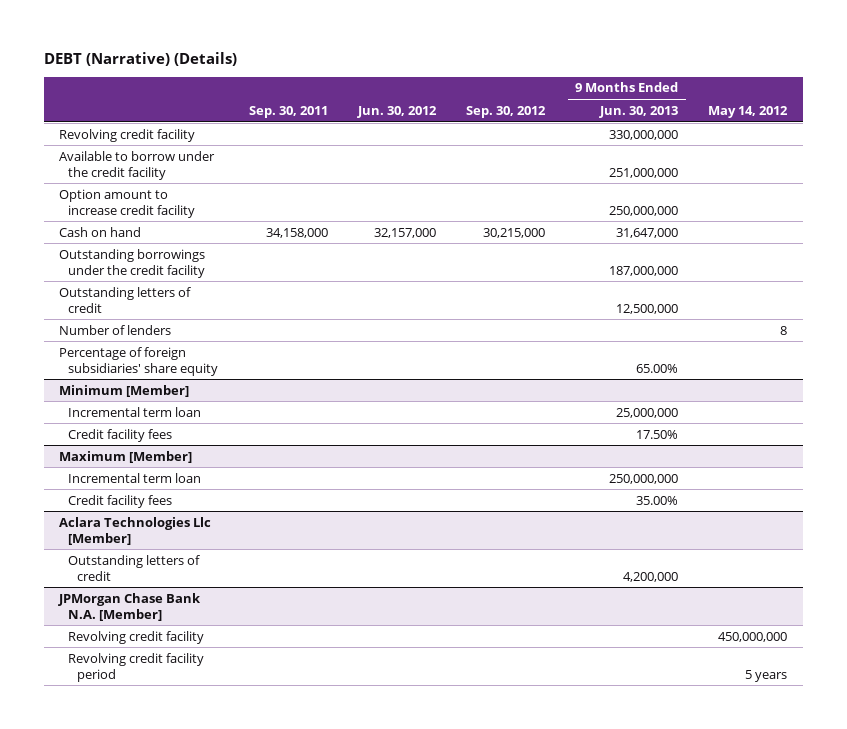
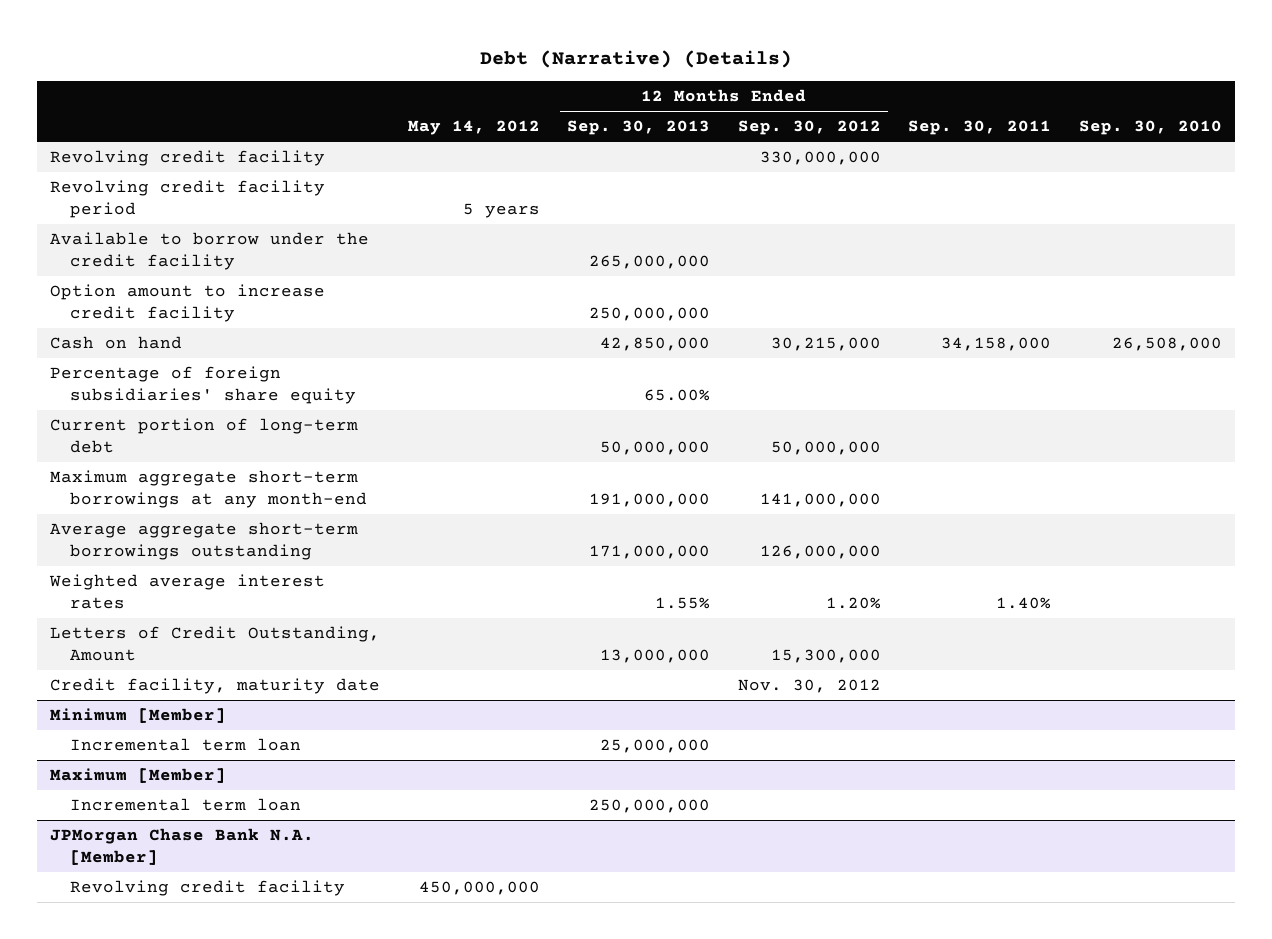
- DEBT (Narrative) (Details)
+ Debt (Narrative) (Details)
- | Sep. 30, 2011 | Jun. 30, 2012 | Sep. 30, 2012 | 9 Months Ended Jun. 30, 2013 | May 14, 2012
+ | May 14, 2012 | 12 Months Ended Sep. 30, 2013 | 12 Months Ended Sep. 30, 2012 | Sep. 30, 2011 | Sep. 30, 2010
+ Revolving credit facility period | 5 years | | | |
- Outstanding borrowings under the credit facility | | | | 187,000,000 |
- Outstanding letters of credit | | | | 12,500,000 |
- Number of lenders | | | | | 8
+ Current portion of long-term debt | | 50,000,000 | 50,000,000 | |
+ Maximum aggregate short-term borrowings at any month-end | | 191,000,000 | 141,000,000 | |
+ Average aggregate short-term borrowings outstanding | | 171,000,000 | 126,000,000 | |
+ Weighted average interest rates | | 1.55% | 1.20% | 1.40% |
+ Letters of Credit Outstanding, Amount | | 13,000,000 | 15,300,000 | |
+ Credit facility, maturity date | | | Nov. 30, 2012 | |
@ Minimum [Member]
- Credit facility fees | | | | 17.50% |
@ Maximum [Member]
- Credit facility fees | | | | 35.00% |
- Aclara Technologies Llc [Member]
- Outstanding letters of credit | | | | 4,200,000 |
@ JPMorgan Chase Bank N.A. [Member]
- Revolving credit facility period | | | | | 5 years

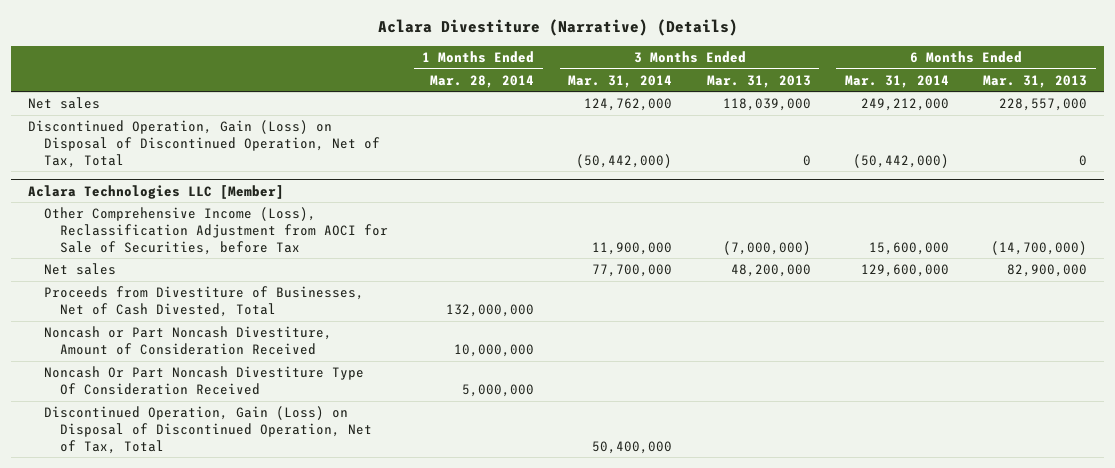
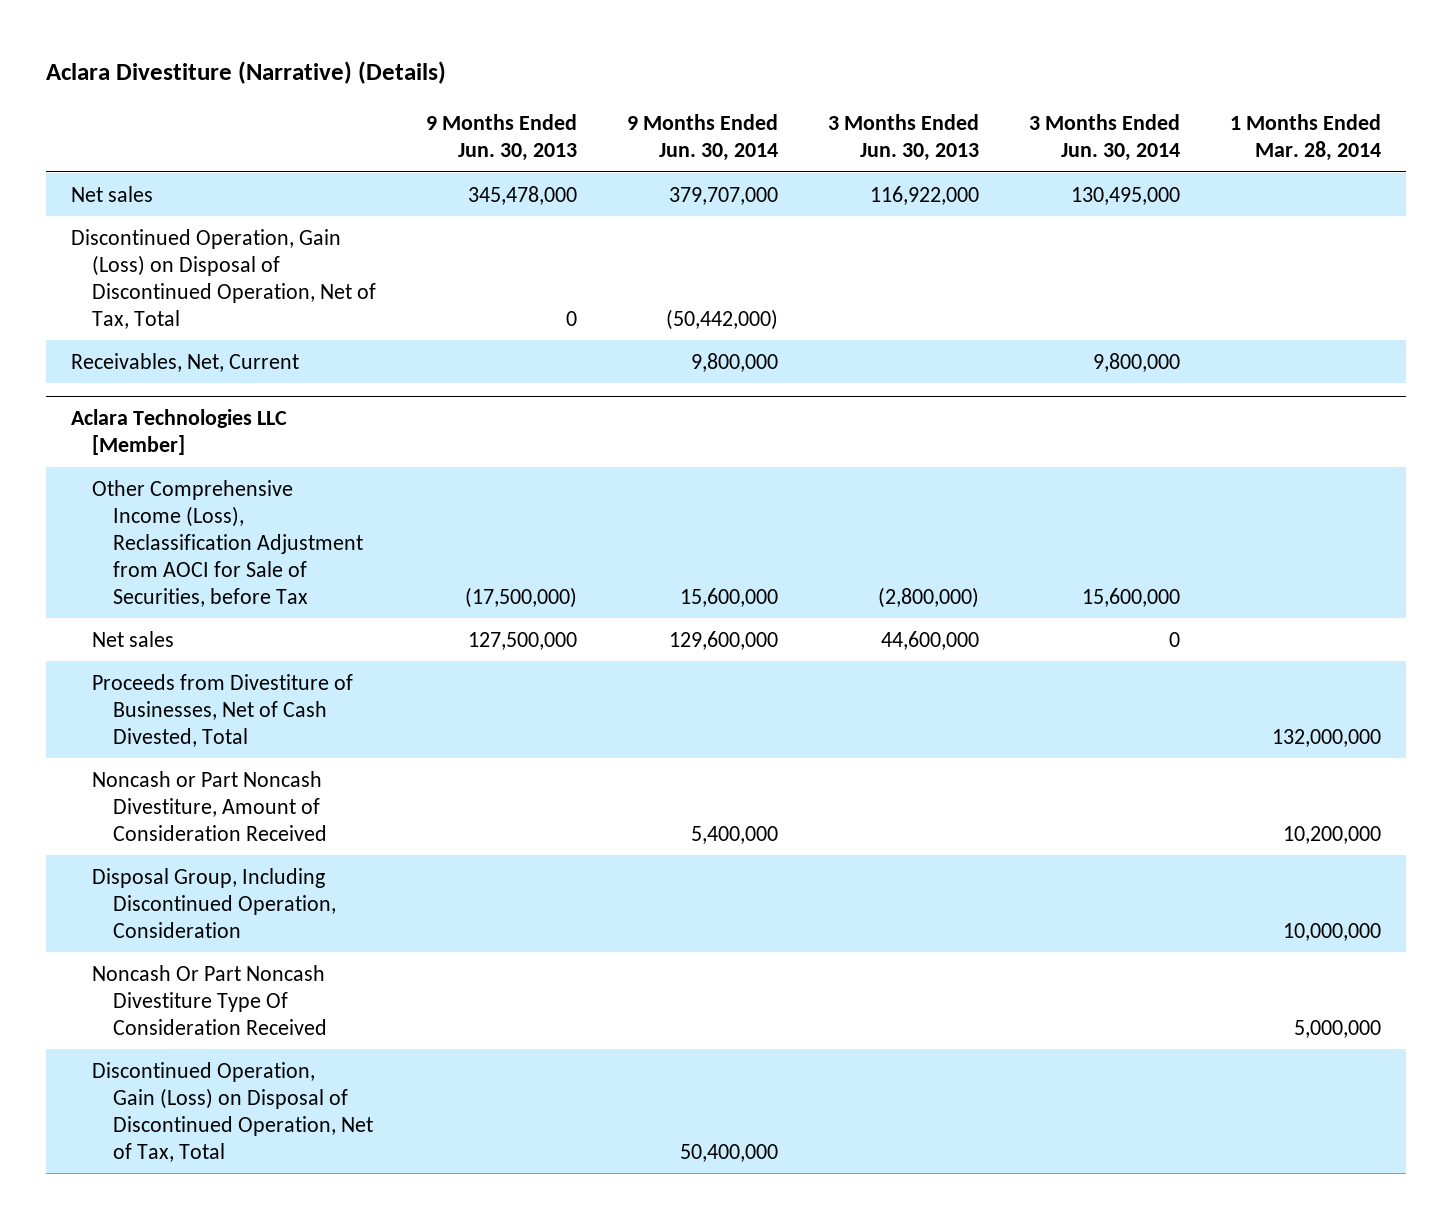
- | 1 Months Ended Mar. 28, 2014 | 3 Months Ended Mar. 31, 2014 | 3 Months Ended Mar. 31, 2013 | 6 Months Ended Mar. 31, 2014 | 6 Months Ended Mar. 31, 2013
+ | 9 Months Ended Jun. 30, 2013 | 9 Months Ended Jun. 30, 2014 | 3 Months Ended Jun. 30, 2013 | 3 Months Ended Jun. 30, 2014 | 1 Months Ended Mar. 28, 2014
+ Receivables, Net, Current | | 9,800,000 | | 9,800,000 |
@ Aclara Technologies LLC [Member]
- Noncash or Part Noncash Divestiture, Amount of Consideration Received | 10,000,000 | | | |
+ Noncash or Part Noncash Divestiture, Amount of Consideration Received | | 5,400,000 | | | 10,200,000
+ Disposal Group, Including Discontinued Operation, Consideration | | | | | 10,000,000

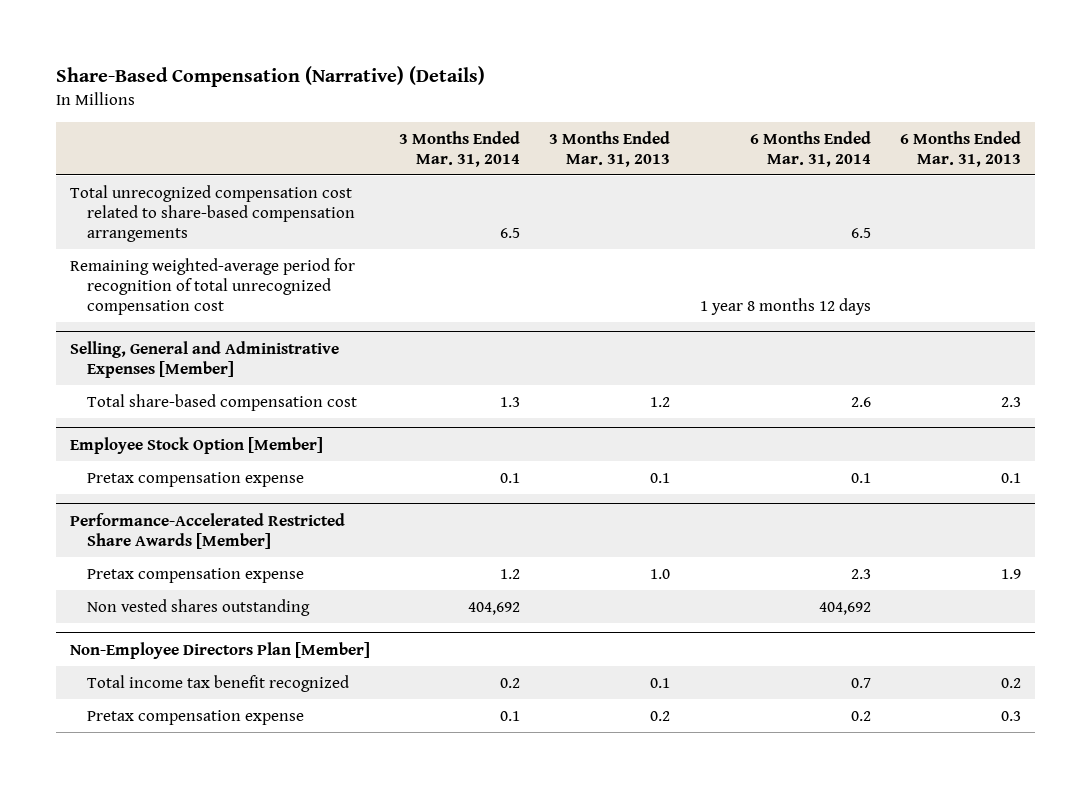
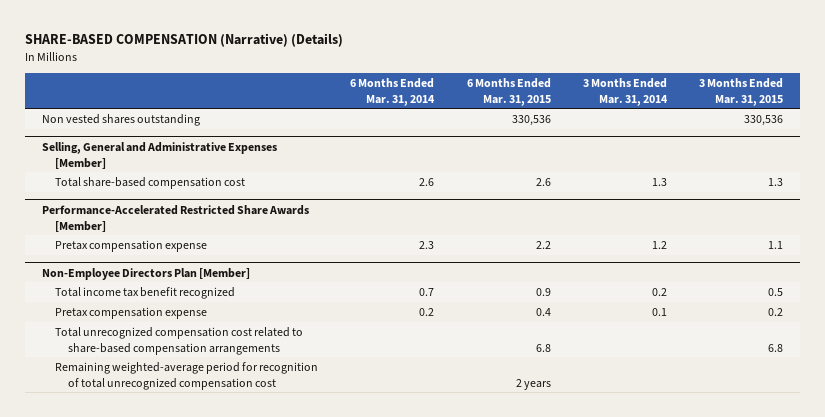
- Share-Based Compensation (Narrative) (Details)
+ SHARE-BASED COMPENSATION (Narrative) (Details)
- | 3 Months Ended Mar. 31, 2014 | 3 Months Ended Mar. 31, 2013 | 6 Months Ended Mar. 31, 2014 | 6 Months Ended Mar. 31, 2013
+ | 6 Months Ended Mar. 31, 2014 | 6 Months Ended Mar. 31, 2015 | 3 Months Ended Mar. 31, 2014 | 3 Months Ended Mar. 31, 2015
- Total unrecognized compensation cost related to share-based compensation arrangements | 6.5 | | 6.5 |
- Remaining weighted-average period for recognition of total unrecognized compensation cost | | | 1 year 8 months 12 days |
+ Non vested shares outstanding | | 330,536 | | 330,536
- Employee Stock Option [Member]
- Pretax compensation expense | 0.1 | 0.1 | 0.1 | 0.1
@ Performance-Accelerated Restricted Share Awards [Member]
- Non vested shares outstanding | 404,692 | | 404,692 |
@ Non-Employee Directors Plan [Member]
+ Total unrecognized compensation cost related to share-based compensation arrangements | | 6.8 | | 6.8
+ Remaining weighted-average period for recognition of total unrecognized compensation cost | | 2 years | |

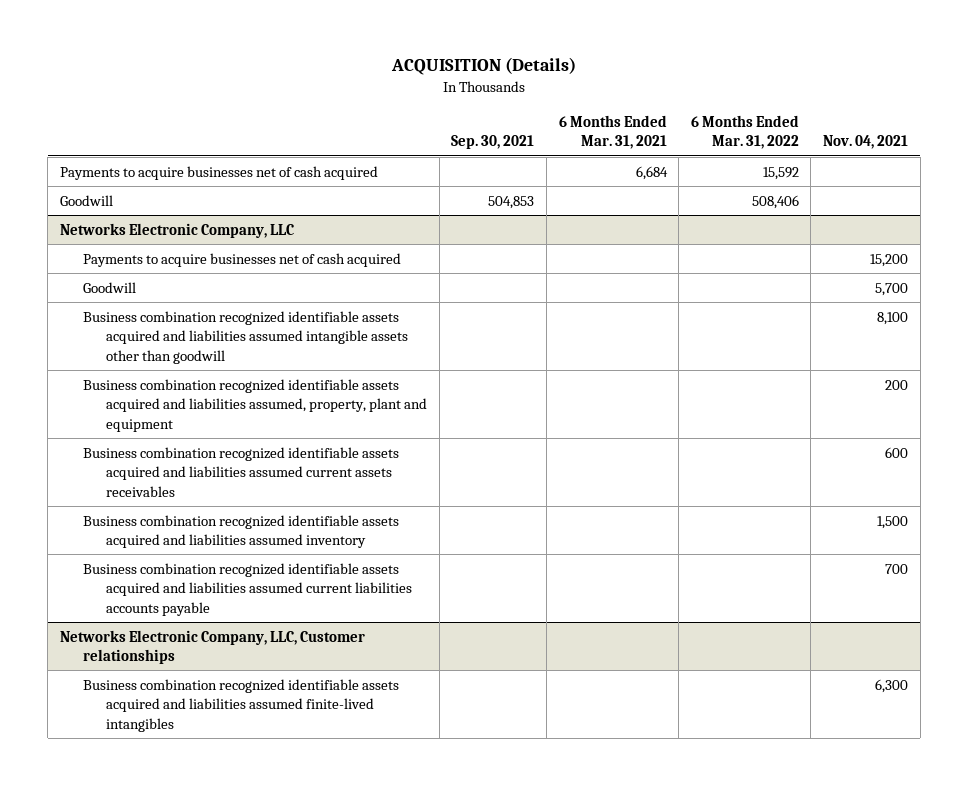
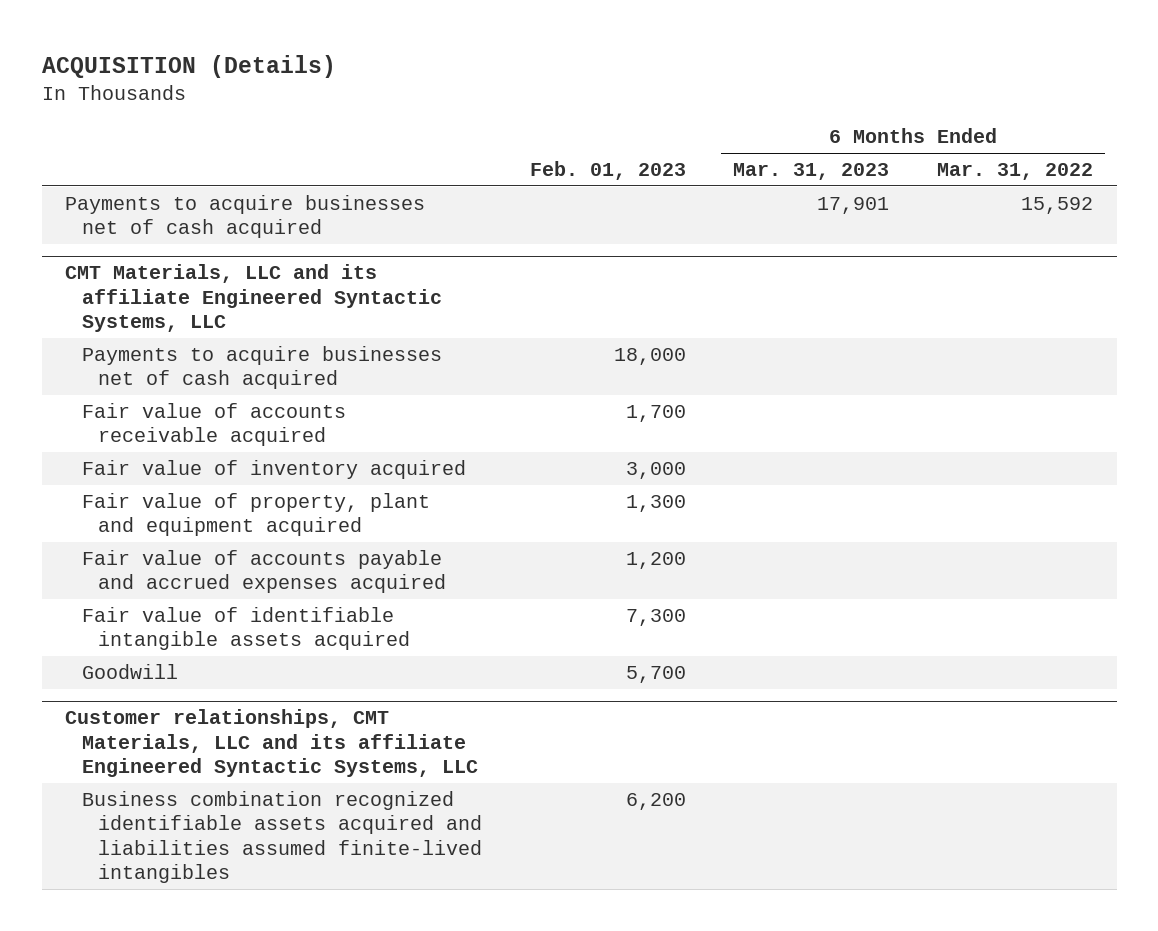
- | Sep. 30, 2021 | 6 Months Ended Mar. 31, 2021 | 6 Months Ended Mar. 31, 2022 | Nov. 04, 2021
+ | Feb. 01, 2023 | 6 Months Ended Mar. 31, 2023 | 6 Months Ended Mar. 31, 2022
- Goodwill | 504,853 | | 508,406 |
- Networks Electronic Company, LLC
- Payments to acquire businesses net of cash acquired | | | | 15,200
- Goodwill | | | | 5,700
- Business combination recognized identifiable assets acquired and liabilities assumed intangible assets other than goodwill | | | | 8,100
- Business combination recognized identifiable assets acquired and liabilities assumed, property, plant and equipment | | | | 200
- Business combination recognized identifiable assets acquired and liabilities assumed current assets receivables | | | | 600
- Business combination recognized identifiable assets acquired and liabilities assumed inventory | | | | 1,500
- Business combination recognized identifiable assets acquired and liabilities assumed current liabilities accounts payable | | | | 700
- Networks Electronic Company, LLC, Customer relationships
- Business combination recognized identifiable assets acquired and liabilities assumed finite-lived intangibles | | | | 6,300
+ CMT Materials, LLC and its affiliate Engineered Syntactic Systems, LLC
+ Payments to acquire businesses net of cash acquired | 18,000 | |
+ Fair value of accounts receivable acquired | 1,700 | |
+ Fair value of inventory acquired | 3,000 | |
+ Fair value of property, plant and equipment acquired | 1,300 | |
+ Fair value of accounts payable and accrued expenses acquired | 1,200 | |
+ Fair value of identifiable intangible assets acquired | 7,300 | |
+ Goodwill | 5,700 | |
+ Customer relationships, CMT Materials, LLC and its affiliate Engineered Syntactic Systems, LLC
+ Business combination recognized identifiable assets acquired and liabilities assumed finite-lived intangibles | 6,200 | |

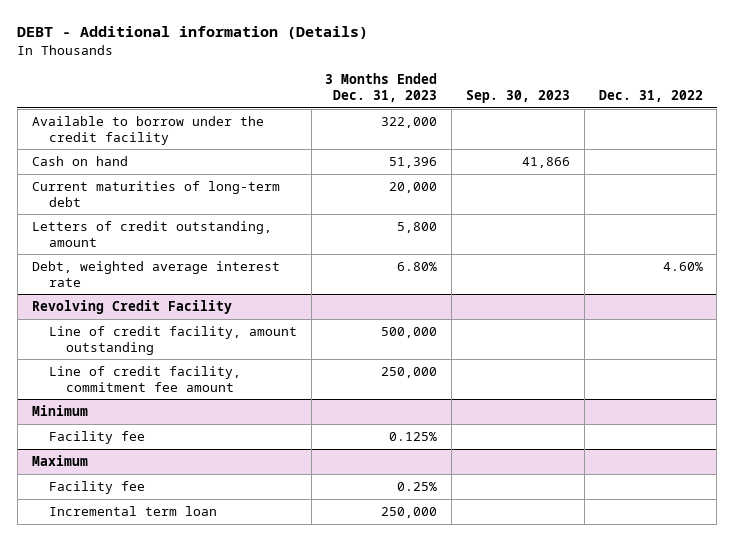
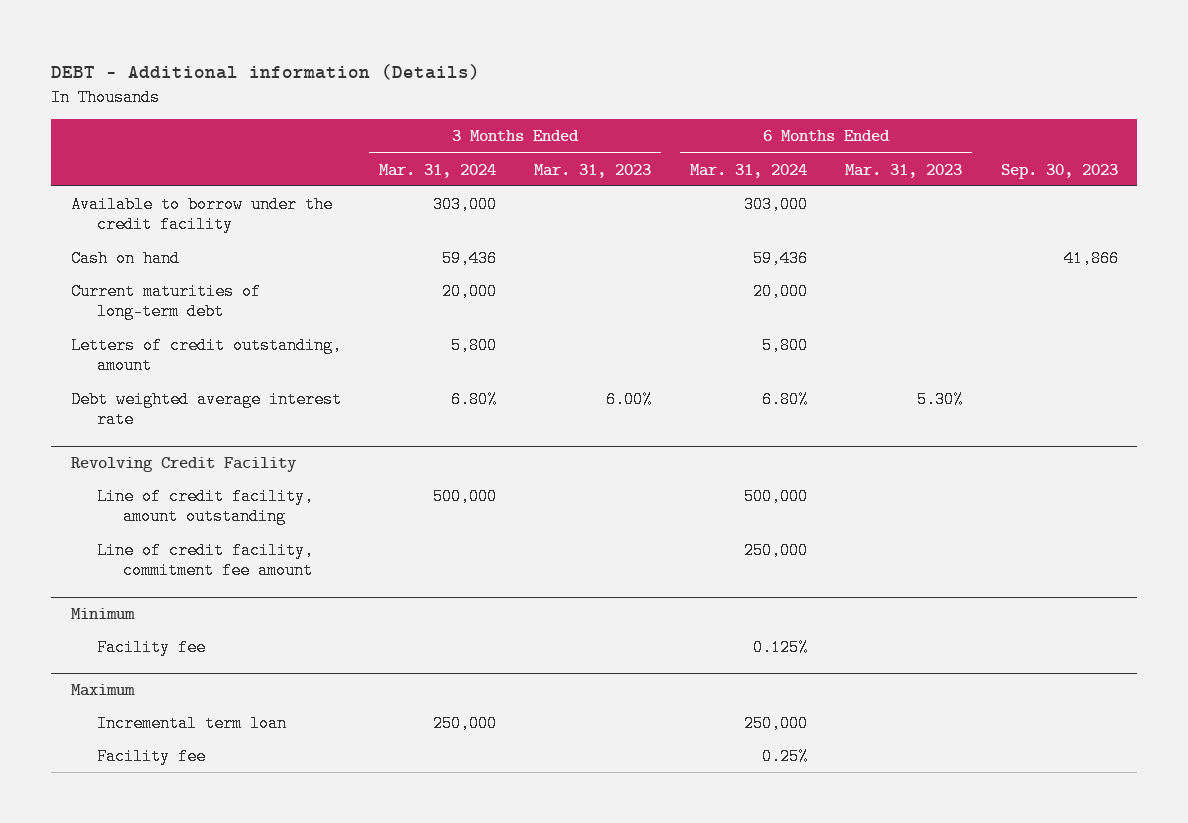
- | 3 Months Ended Dec. 31, 2023 | Sep. 30, 2023 | Dec. 31, 2022
+ | 3 Months Ended Mar. 31, 2024 | 3 Months Ended Mar. 31, 2023 | 6 Months Ended Mar. 31, 2024 | 6 Months Ended Mar. 31, 2023 | Sep. 30, 2023
- Debt, weighted average interest rate | 6.80% | | 4.60%
+ Debt weighted average interest rate | 6.80% | 6.00% | 6.80% | 5.30% |
@ Maximum
moved down: Facility fee | | | 0.25% | |

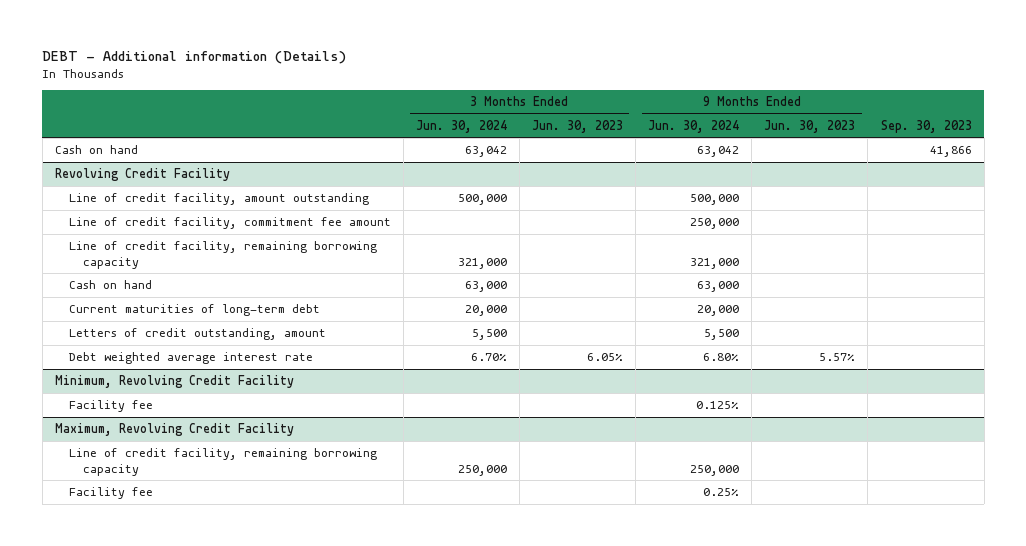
- | 3 Months Ended Mar. 31, 2024 | 3 Months Ended Mar. 31, 2023 | 6 Months Ended Mar. 31, 2024 | 6 Months Ended Mar. 31, 2023 | Sep. 30, 2023
+ | 3 Months Ended Jun. 30, 2024 | 3 Months Ended Jun. 30, 2023 | 9 Months Ended Jun. 30, 2024 | 9 Months Ended Jun. 30, 2023 | Sep. 30, 2023
- Available to borrow under the credit facility | 303,000 | | 303,000 | |
- Current maturities of long-term debt | 20,000 | | 20,000 | |
- Letters of credit outstanding, amount | 5,800 | | 5,800 | |
- Debt weighted average interest rate | 6.80% | 6.00% | 6.80% | 5.30% |
- Minimum
@ Revolving Credit Facility
+ Line of credit facility, remaining borrowing capacity | 321,000 | | 321,000 | |
+ Cash on hand | 63,000 | | 63,000 | |
+ Current maturities of long-term debt | 20,000 | | 20,000 | |
+ Letters of credit outstanding, amount | 5,500 | | 5,500 | |
+ Debt weighted average interest rate | 6.70% | 6.05% | 6.80% | 5.57% |
+ Minimum, Revolving Credit Facility
- Maximum
- Incremental term loan | 250,000 | | 250,000 | |
+ Maximum, Revolving Credit Facility
+ Line of credit facility, remaining borrowing capacity | 250,000 | | 250,000 | |

